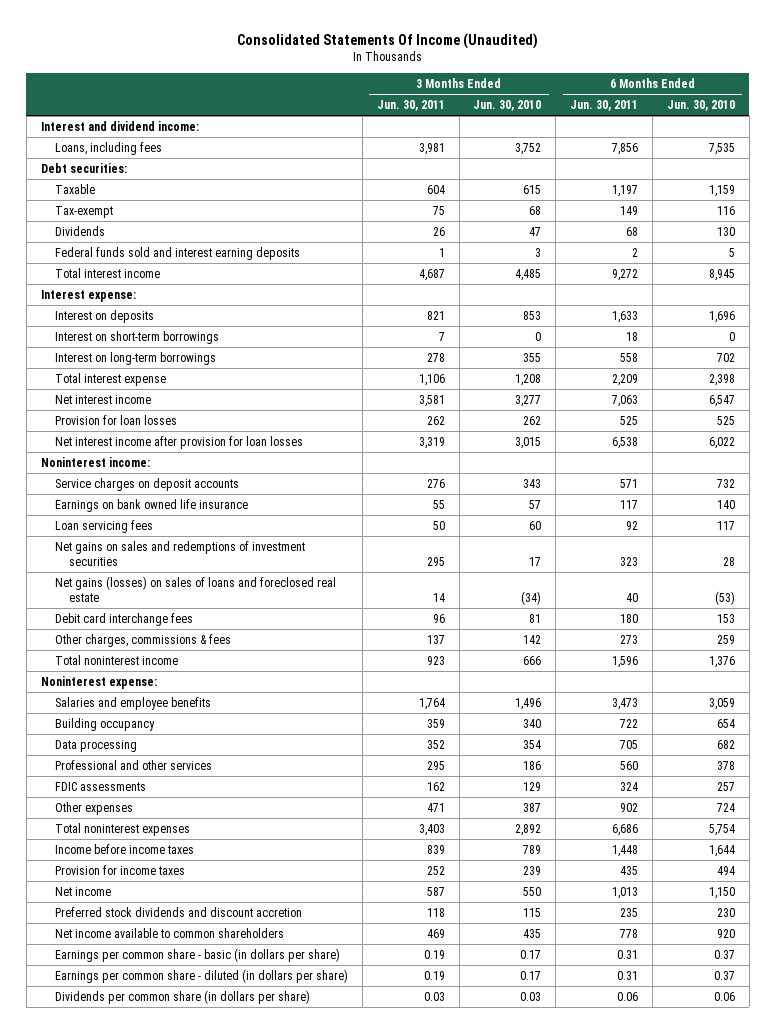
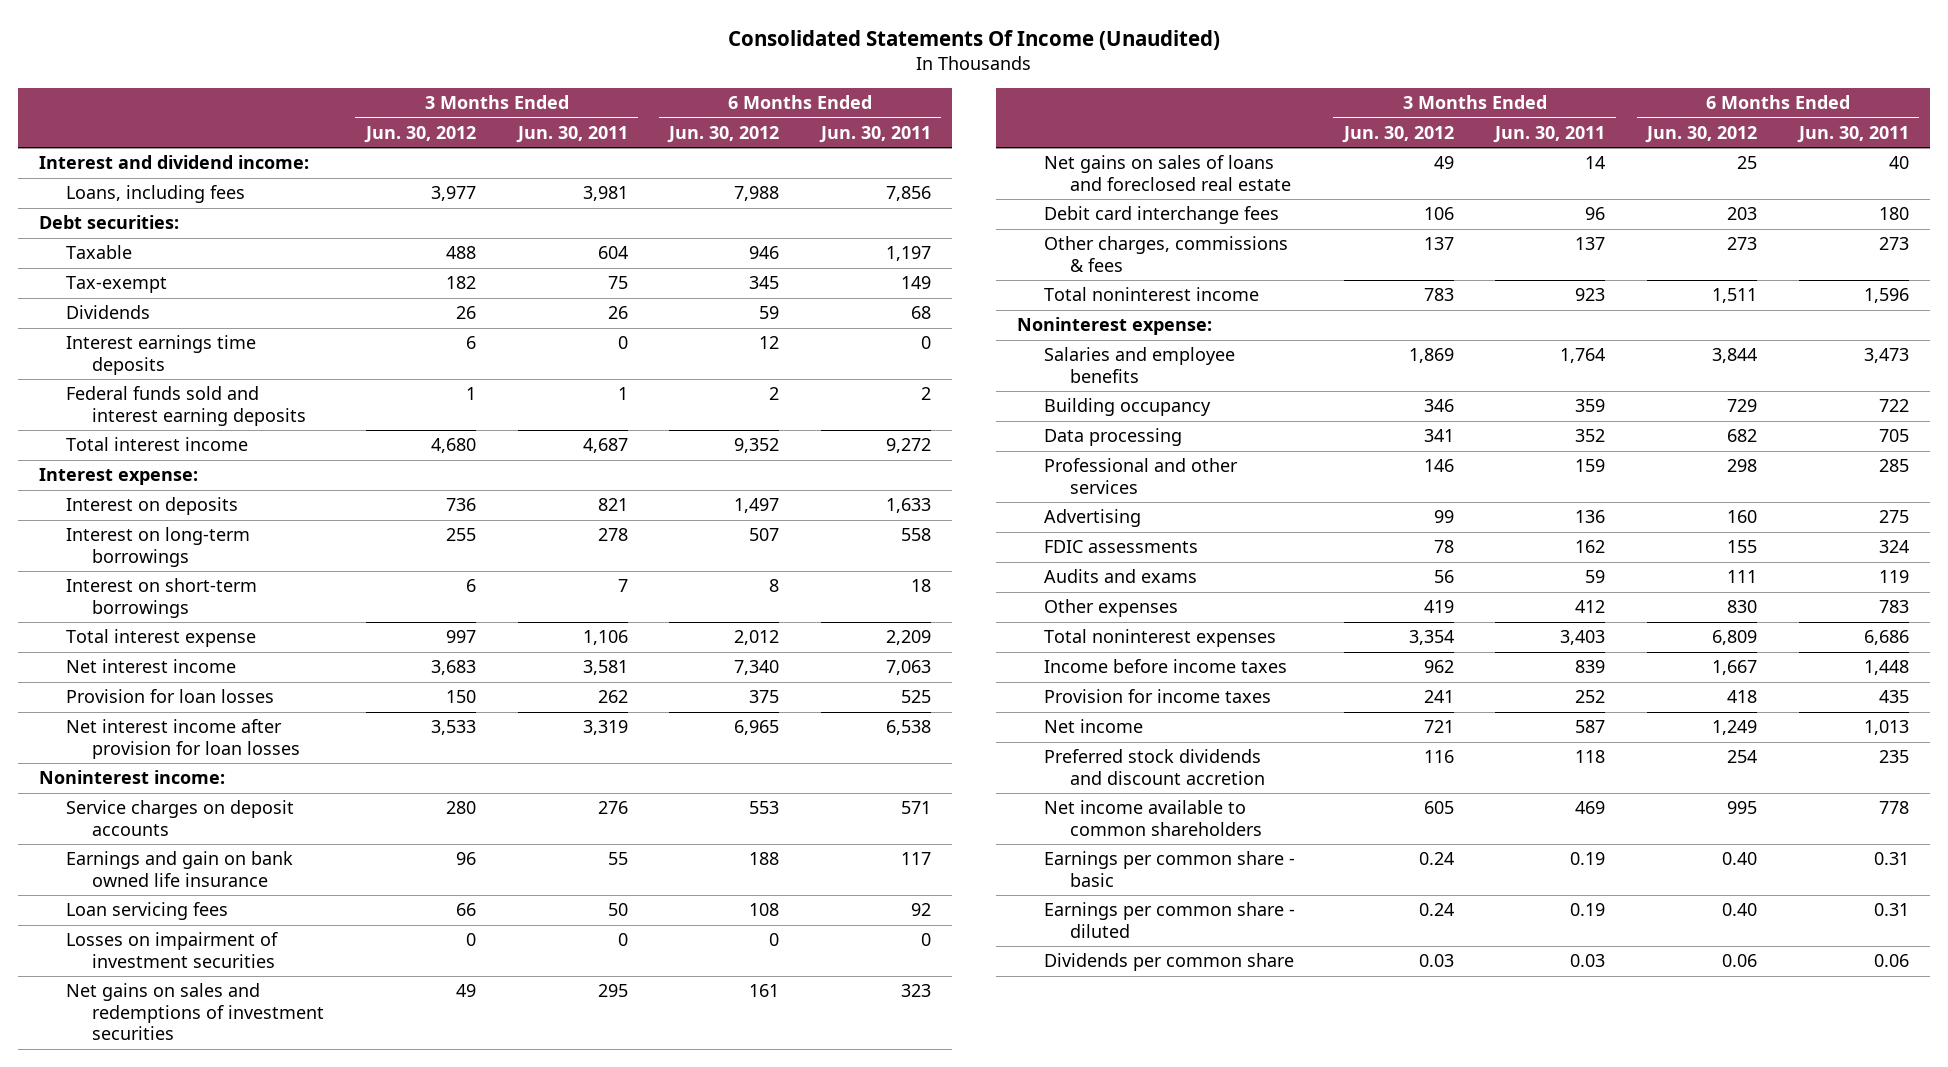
- | 3 Months Ended Jun. 30, 2011 | 3 Months Ended Jun. 30, 2010 | 6 Months Ended Jun. 30, 2011 | 6 Months Ended Jun. 30, 2010
+ | 3 Months Ended Jun. 30, 2012 | 3 Months Ended Jun. 30, 2011 | 6 Months Ended Jun. 30, 2012 | 6 Months Ended Jun. 30, 2011
+ Interest earnings time deposits | 6 | 0 | 12 | 0
moved down: Interest on short-term borrowings | 6 | 7 | 8 | 18
- Earnings on bank owned life insurance | 55 | 57 | 117 | 140
+ Earnings and gain on bank owned life insurance | 96 | 55 | 188 | 117
+ Losses on impairment of investment securities | 0 | 0 | 0 | 0
- Net gains (losses) on sales of loans and foreclosed real estate | 14 | (34) | 40 | (53)
+ Net gains on sales of loans and foreclosed real estate | 49 | 14 | 25 | 40
- Professional and other services | 295 | 186 | 560 | 378
+ Professional and other services | 146 | 159 | 298 | 285
+ Advertising | 99 | 136 | 160 | 275
- Other expenses | 471 | 387 | 902 | 724
+ Audits and exams | 56 | 59 | 111 | 119
+ Other expenses | 419 | 412 | 830 | 783
- Earnings per common share - basic (in dollars per share) | 0.19 | 0.17 | 0.31 | 0.37
- Earnings per common share - diluted (in dollars per share) | 0.19 | 0.17 | 0.31 | 0.37
- Dividends per common share (in dollars per share) | 0.03 | 0.03 | 0.06 | 0.06
+ Earnings per common share - basic | 0.24 | 0.19 | 0.40 | 0.31
+ Earnings per common share - diluted | 0.24 | 0.19 | 0.40 | 0.31
+ Dividends per common share | 0.03 | 0.03 | 0.06 | 0.06

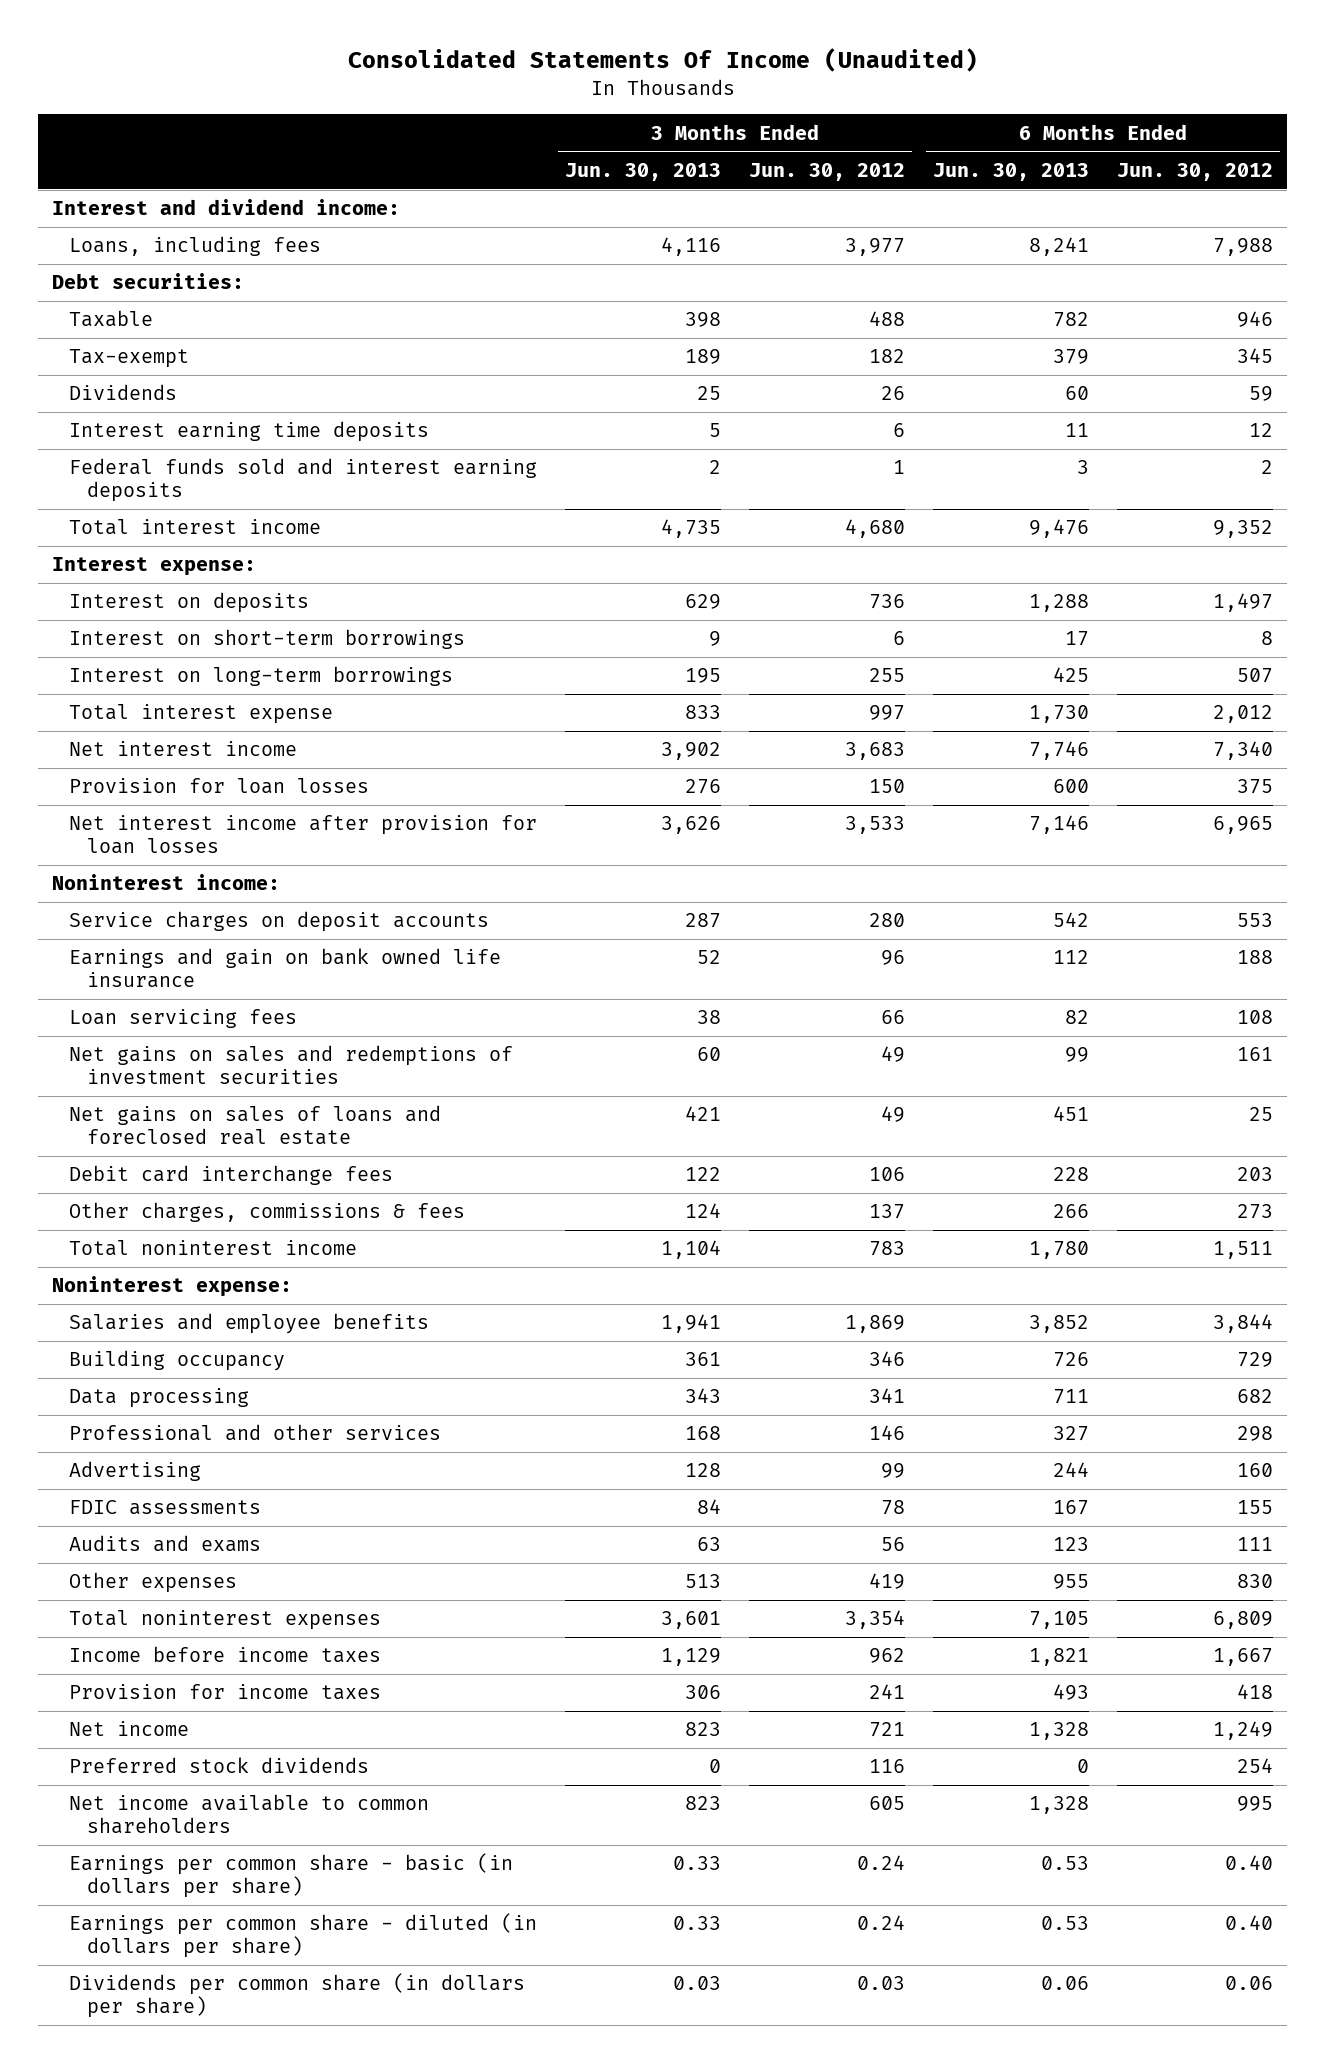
- | 3 Months Ended Jun. 30, 2012 | 3 Months Ended Jun. 30, 2011 | 6 Months Ended Jun. 30, 2012 | 6 Months Ended Jun. 30, 2011
+ | 3 Months Ended Jun. 30, 2013 | 3 Months Ended Jun. 30, 2012 | 6 Months Ended Jun. 30, 2013 | 6 Months Ended Jun. 30, 2012
- Interest earnings time deposits | 6 | 0 | 12 | 0
+ Interest earning time deposits | 5 | 6 | 11 | 12
moved down: Interest on long-term borrowings | 195 | 255 | 425 | 507
- Losses on impairment of investment securities | 0 | 0 | 0 | 0
- Preferred stock dividends and discount accretion | 116 | 118 | 254 | 235
+ Preferred stock dividends | 0 | 116 | 0 | 254
- Earnings per common share - basic | 0.24 | 0.19 | 0.40 | 0.31
- Earnings per common share - diluted | 0.24 | 0.19 | 0.40 | 0.31
- Dividends per common share | 0.03 | 0.03 | 0.06 | 0.06
+ Earnings per common share - basic (in dollars per share) | 0.33 | 0.24 | 0.53 | 0.40
+ Earnings per common share - diluted (in dollars per share) | 0.33 | 0.24 | 0.53 | 0.40
+ Dividends per common share (in dollars per share) | 0.03 | 0.03 | 0.06 | 0.06

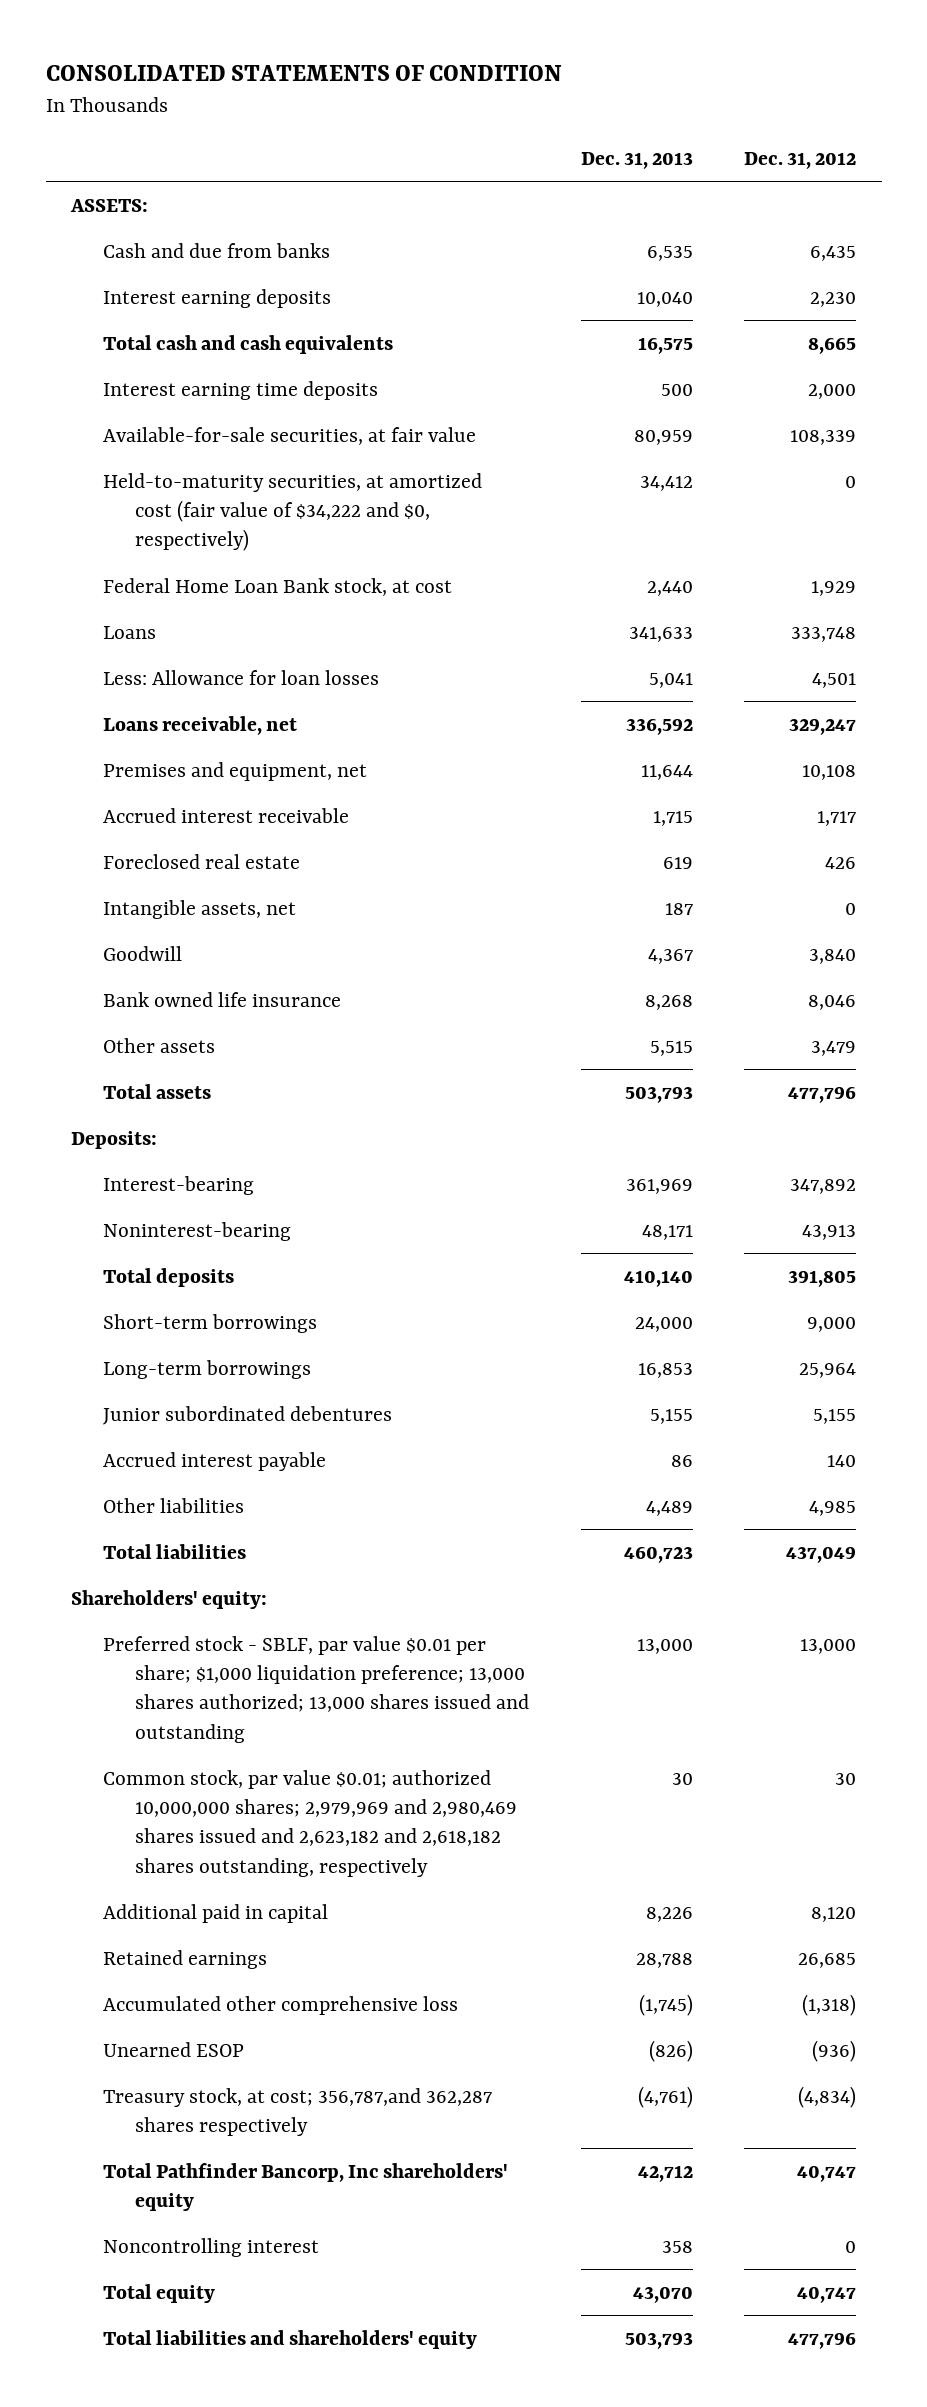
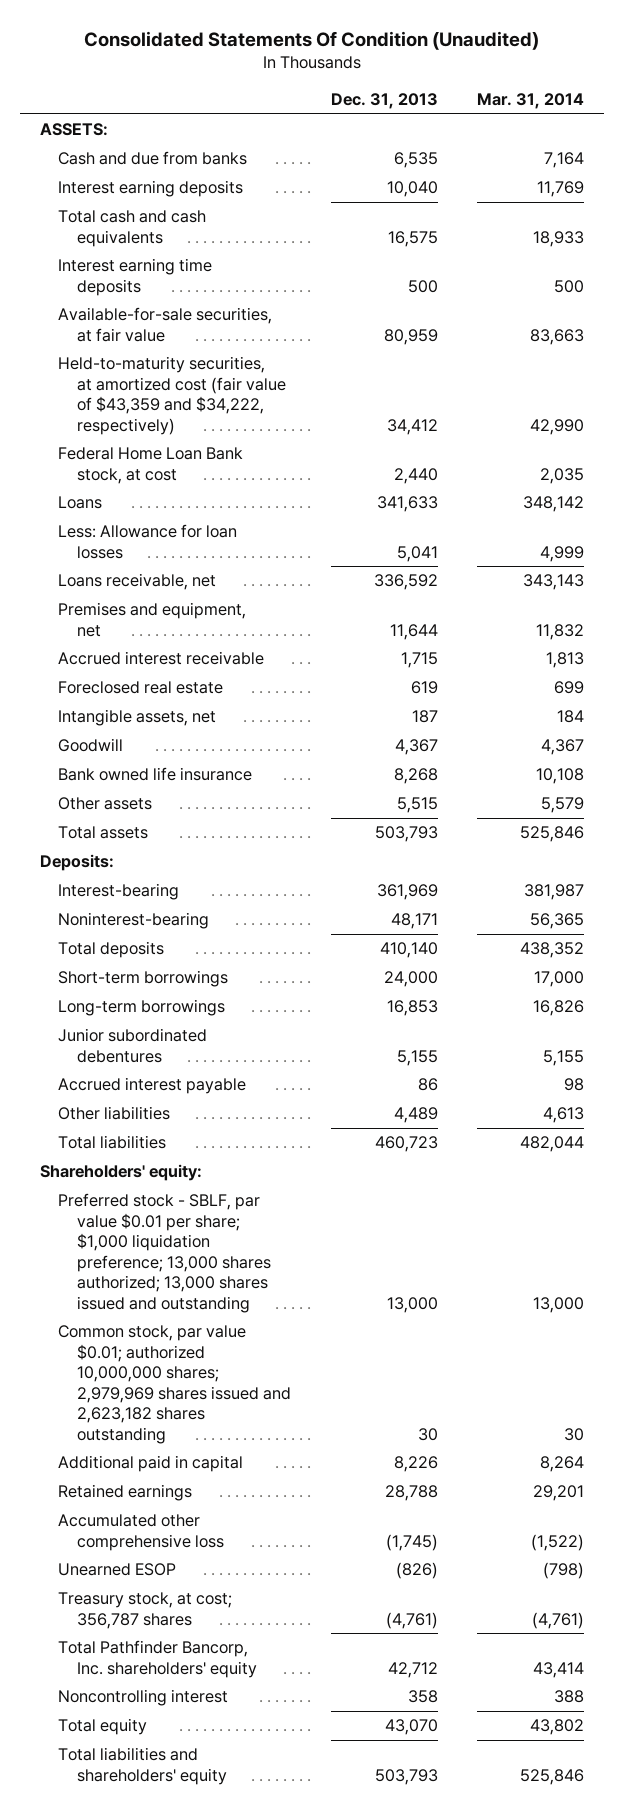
- CONSOLIDATED STATEMENTS OF CONDITION
+ Consolidated Statements Of Condition (Unaudited)
- | Dec. 31, 2013 | Dec. 31, 2012
+ | Dec. 31, 2013 | Mar. 31, 2014
- Held-to-maturity securities, at amortized cost (fair value of $34,222 and $0, respectively) | 34,412 | 0
+ Held-to-maturity securities, at amortized cost (fair value of $43,359 and $34,222, respectively) | 34,412 | 42,990
- Common stock, par value $0.01; authorized 10,000,000 shares; 2,979,969 and 2,980,469 shares issued and 2,623,182 and 2,618,182 shares outstanding, respectively | 30 | 30
+ Common stock, par value $0.01; authorized 10,000,000 shares; 2,979,969 shares issued and 2,623,182 shares outstanding | 30 | 30
- Treasury stock, at cost; 356,787,and 362,287 shares respectively | (4,761) | (4,834)
- Total Pathfinder Bancorp, Inc shareholders' equity | 42,712 | 40,747
+ Treasury stock, at cost; 356,787 shares | (4,761) | (4,761)
+ Total Pathfinder Bancorp, Inc. shareholders' equity | 42,712 | 43,414

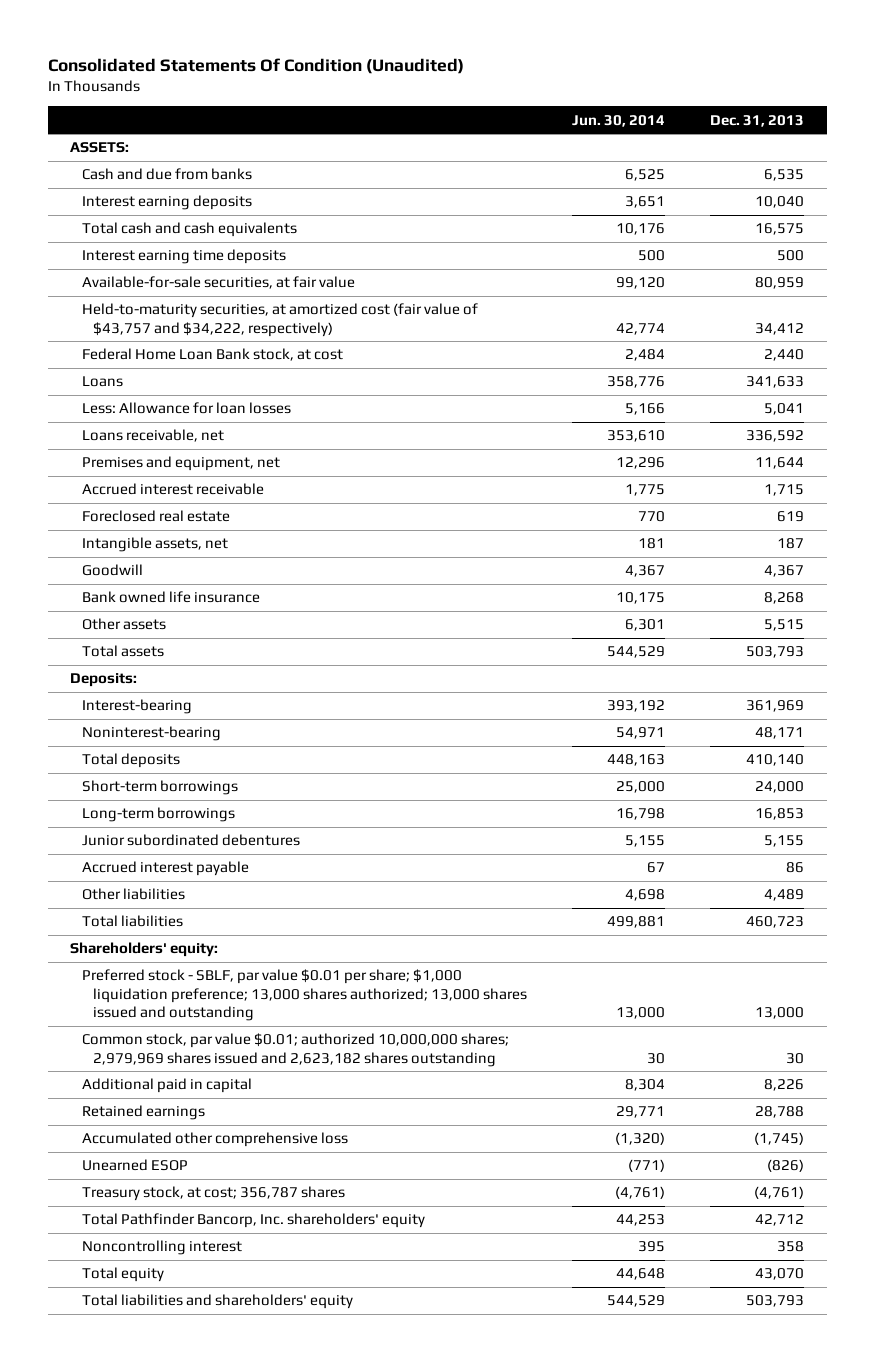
- | Dec. 31, 2013 | Mar. 31, 2014
+ | Jun. 30, 2014 | Dec. 31, 2013
- Held-to-maturity securities, at amortized cost (fair value of $43,359 and $34,222, respectively) | 34,412 | 42,990
+ Held-to-maturity securities, at amortized cost (fair value of $43,757 and $34,222, respectively) | 42,774 | 34,412

